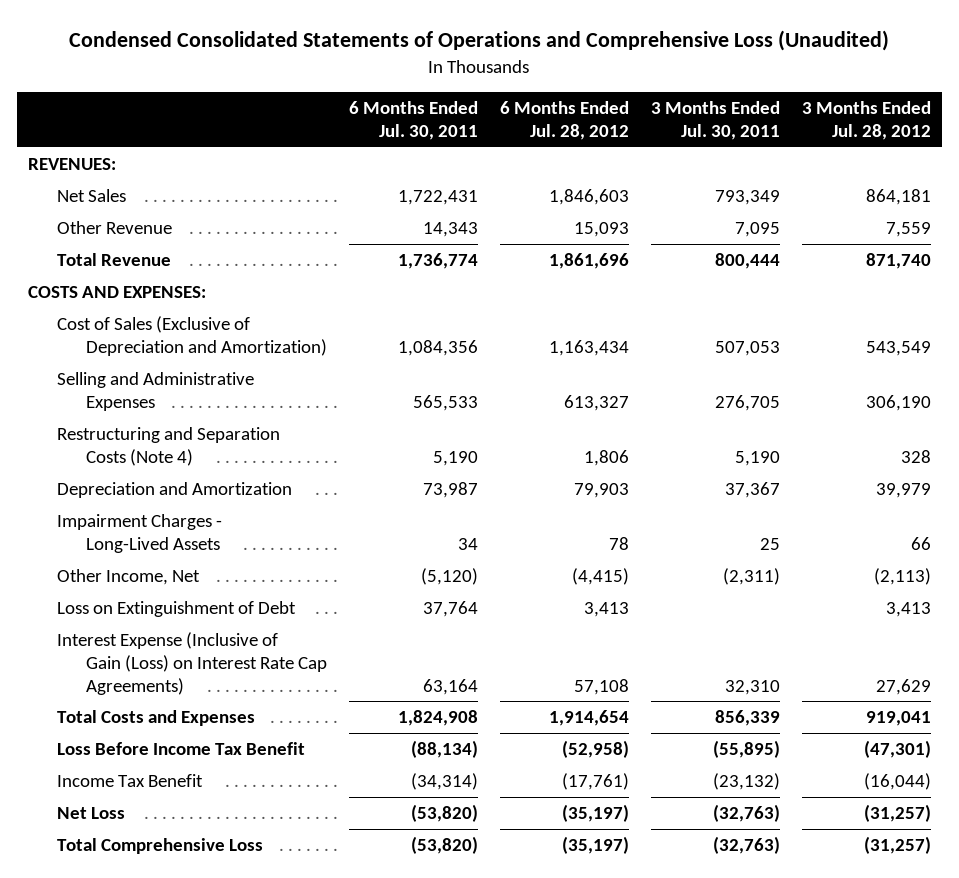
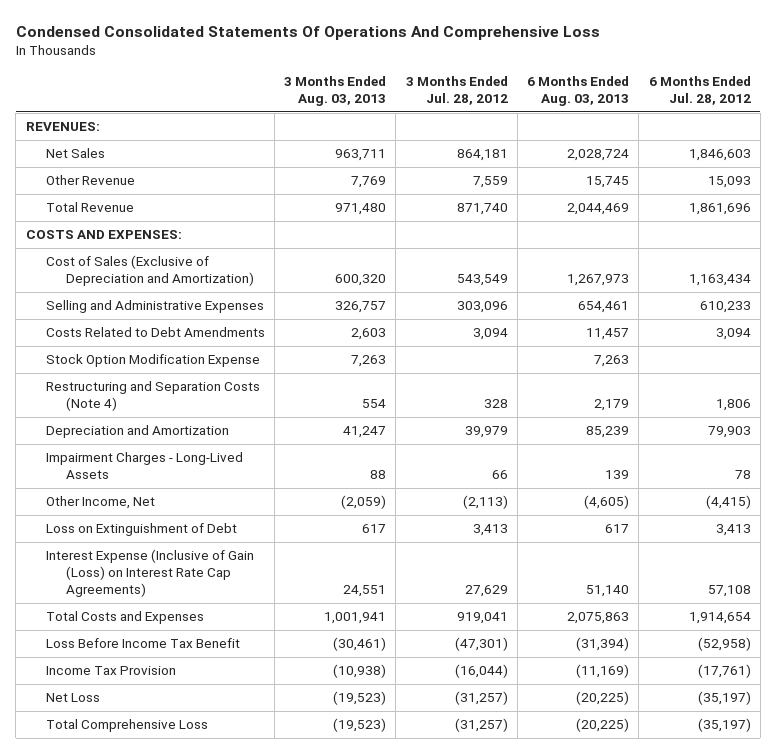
- Condensed Consolidated Statements of Operations and Comprehensive Loss (Unaudited)
+ Condensed Consolidated Statements Of Operations And Comprehensive Loss
- | 6 Months Ended Jul. 30, 2011 | 6 Months Ended Jul. 28, 2012 | 3 Months Ended Jul. 30, 2011 | 3 Months Ended Jul. 28, 2012
+ | 3 Months Ended Aug. 03, 2013 | 3 Months Ended Jul. 28, 2012 | 6 Months Ended Aug. 03, 2013 | 6 Months Ended Jul. 28, 2012
- Selling and Administrative Expenses | 565,533 | 613,327 | 276,705 | 306,190
+ Selling and Administrative Expenses | 326,757 | 303,096 | 654,461 | 610,233
+ Costs Related to Debt Amendments | 2,603 | 3,094 | 11,457 | 3,094
+ Stock Option Modification Expense | 7,263 | | 7,263 |
- Income Tax Benefit | (34,314) | (17,761) | (23,132) | (16,044)
+ Income Tax Provision | (10,938) | (16,044) | (11,169) | (17,761)

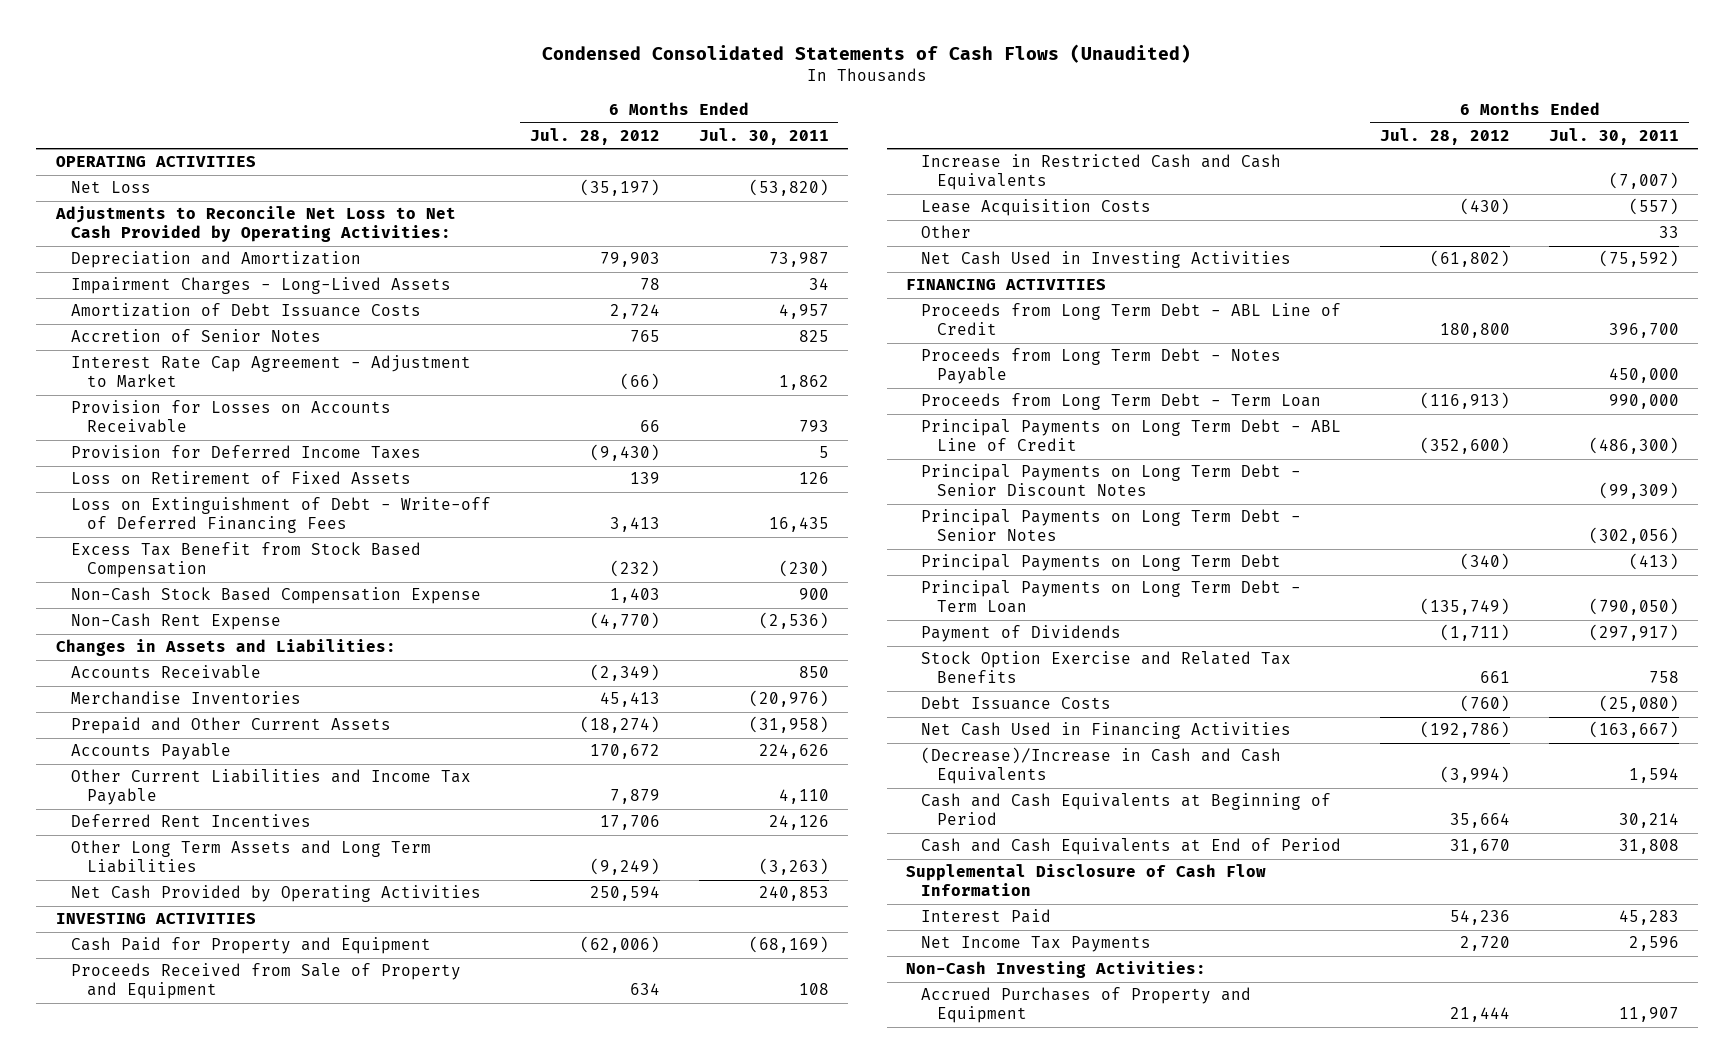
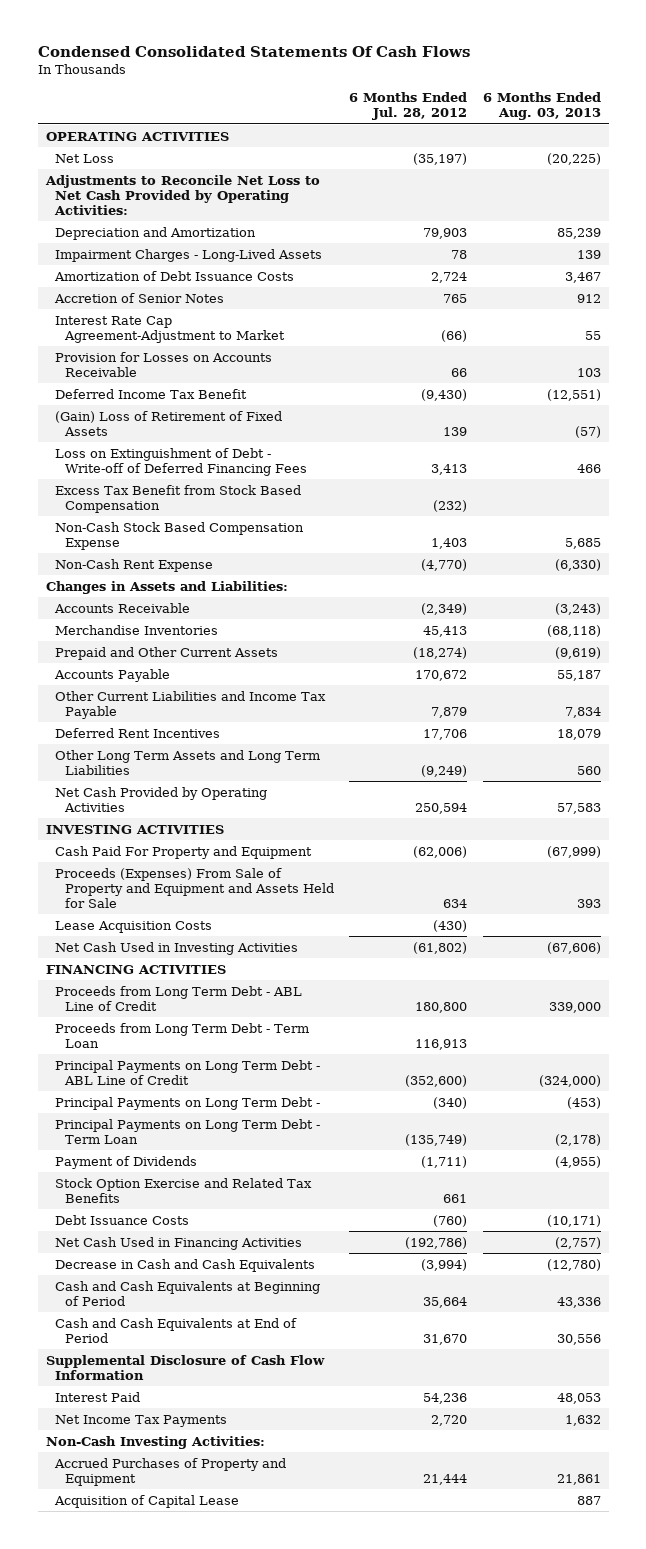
- Condensed Consolidated Statements of Cash Flows (Unaudited)
+ Condensed Consolidated Statements Of Cash Flows
- | 6 Months Ended Jul. 28, 2012 | 6 Months Ended Jul. 30, 2011
+ | 6 Months Ended Jul. 28, 2012 | 6 Months Ended Aug. 03, 2013
- Interest Rate Cap Agreement - Adjustment to Market | (66) | 1,862
+ Interest Rate Cap Agreement-Adjustment to Market | (66) | 55
- Provision for Deferred Income Taxes | (9,430) | 5
- Loss on Retirement of Fixed Assets | 139 | 126
+ Deferred Income Tax Benefit | (9,430) | (12,551)
+ (Gain) Loss of Retirement of Fixed Assets | 139 | (57)
- Cash Paid for Property and Equipment | (62,006) | (68,169)
- Proceeds Received from Sale of Property and Equipment | 634 | 108
- Increase in Restricted Cash and Cash Equivalents | | (7,007)
+ Cash Paid For Property and Equipment | (62,006) | (67,999)
+ Proceeds (Expenses) From Sale of Property and Equipment and Assets Held for Sale | 634 | 393
- Other | | 33
- Proceeds from Long Term Debt - Notes Payable | | 450,000
- Proceeds from Long Term Debt - Term Loan | (116,913) | 990,000
+ Proceeds from Long Term Debt - Term Loan | 116,913 |
- Principal Payments on Long Term Debt - Senior Discount Notes | | (99,309)
- Principal Payments on Long Term Debt - Senior Notes | | (302,056)
- Principal Payments on Long Term Debt | (340) | (413)
+ Principal Payments on Long Term Debt - | (340) | (453)
- (Decrease)/Increase in Cash and Cash Equivalents | (3,994) | 1,594
+ Decrease in Cash and Cash Equivalents | (3,994) | (12,780)
+ Acquisition of Capital Lease | | 887

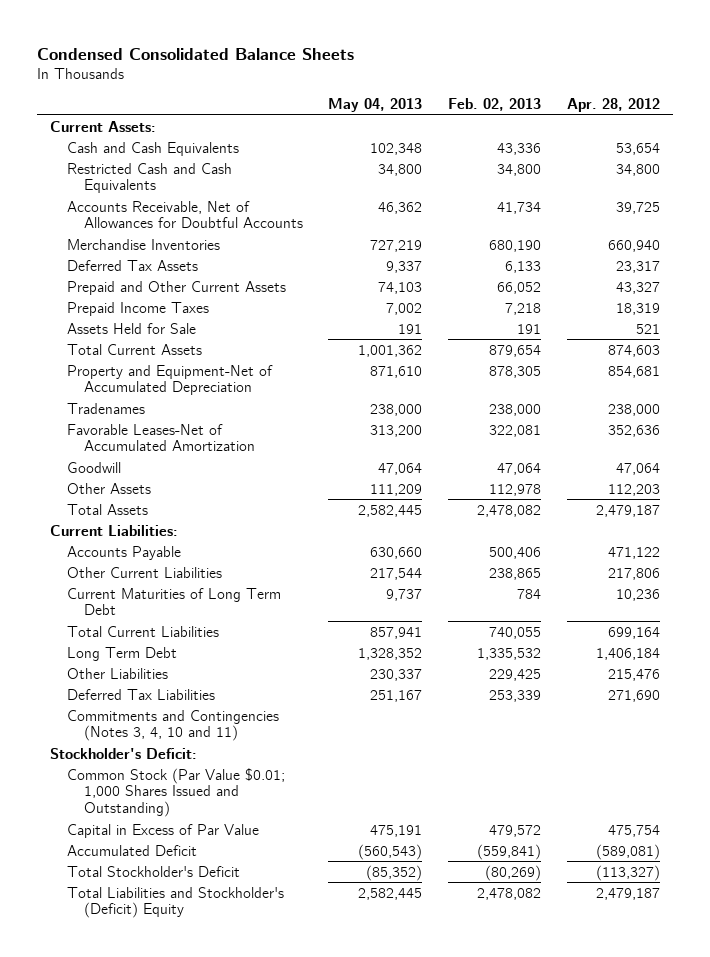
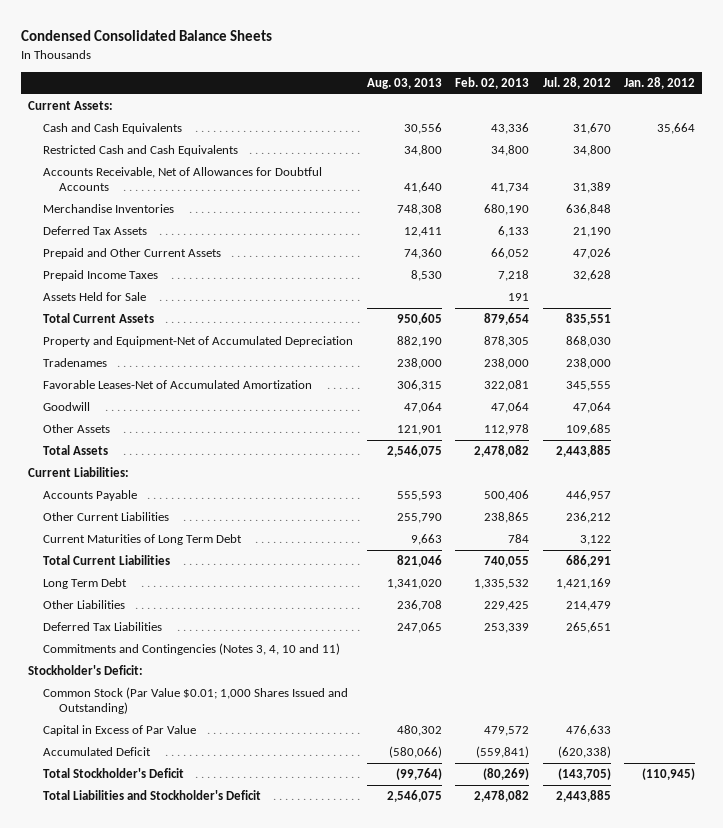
- | May 04, 2013 | Feb. 02, 2013 | Apr. 28, 2012
+ | Aug. 03, 2013 | Feb. 02, 2013 | Jul. 28, 2012 | Jan. 28, 2012
- Total Liabilities and Stockholder's (Deficit) Equity | 2,582,445 | 2,478,082 | 2,479,187
+ Total Liabilities and Stockholder's Deficit | 2,546,075 | 2,478,082 | 2,443,885 |

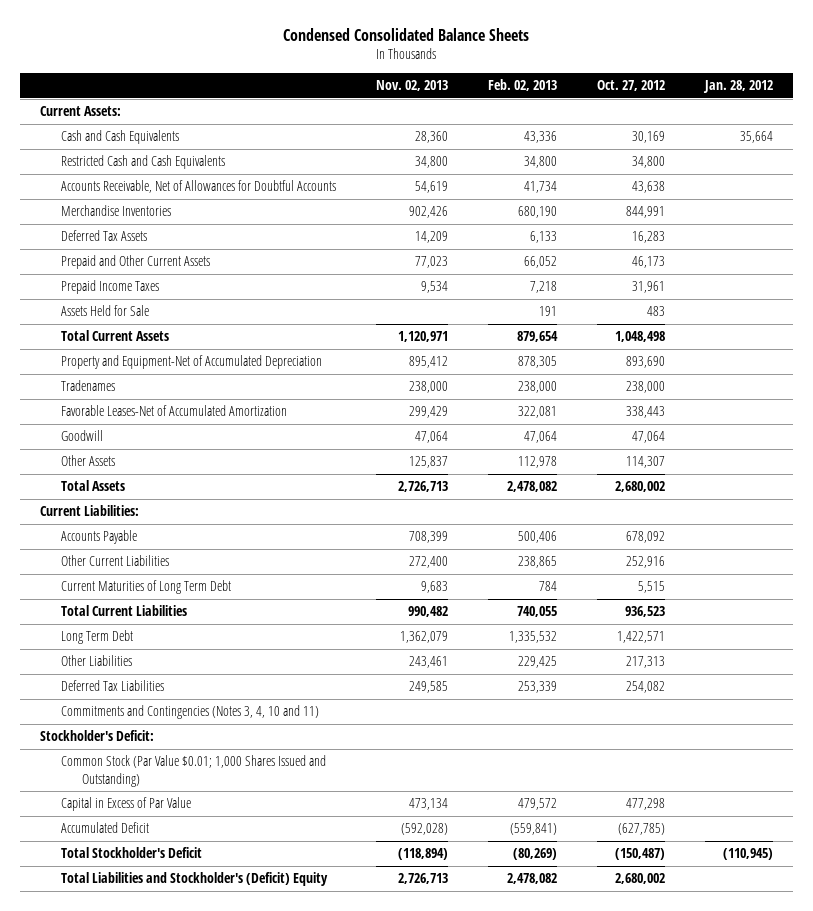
- | Aug. 03, 2013 | Feb. 02, 2013 | Jul. 28, 2012 | Jan. 28, 2012
+ | Nov. 02, 2013 | Feb. 02, 2013 | Oct. 27, 2012 | Jan. 28, 2012
- Total Liabilities and Stockholder's Deficit | 2,546,075 | 2,478,082 | 2,443,885 |
+ Total Liabilities and Stockholder's (Deficit) Equity | 2,726,713 | 2,478,082 | 2,680,002 |

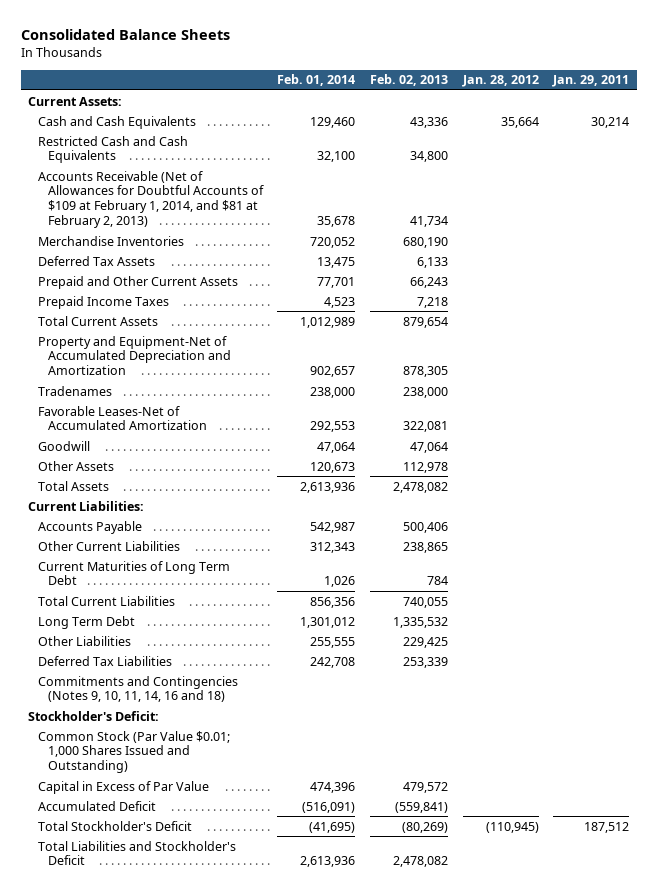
- Condensed Consolidated Balance Sheets
+ Consolidated Balance Sheets
- | Nov. 02, 2013 | Feb. 02, 2013 | Oct. 27, 2012 | Jan. 28, 2012
+ | Feb. 01, 2014 | Feb. 02, 2013 | Jan. 28, 2012 | Jan. 29, 2011
- Accounts Receivable, Net of Allowances for Doubtful Accounts | 54,619 | 41,734 | 43,638 |
+ Accounts Receivable (Net of Allowances for Doubtful Accounts of $109 at February 1, 2014, and $81 at February 2, 2013) | 35,678 | 41,734 | |
- Prepaid and Other Current Assets | 77,023 | 66,052 | 46,173 |
+ Prepaid and Other Current Assets | 77,701 | 66,243 | |
- Assets Held for Sale | | 191 | 483 |
- Property and Equipment-Net of Accumulated Depreciation | 895,412 | 878,305 | 893,690 |
+ Property and Equipment-Net of Accumulated Depreciation and Amortization | 902,657 | 878,305 | |
- Commitments and Contingencies (Notes 3, 4, 10 and 11)
+ Commitments and Contingencies (Notes 9, 10, 11, 14, 16 and 18)
- Total Liabilities and Stockholder's (Deficit) Equity | 2,726,713 | 2,478,082 | 2,680,002 |
+ Total Liabilities and Stockholder's Deficit | 2,613,936 | 2,478,082 | |

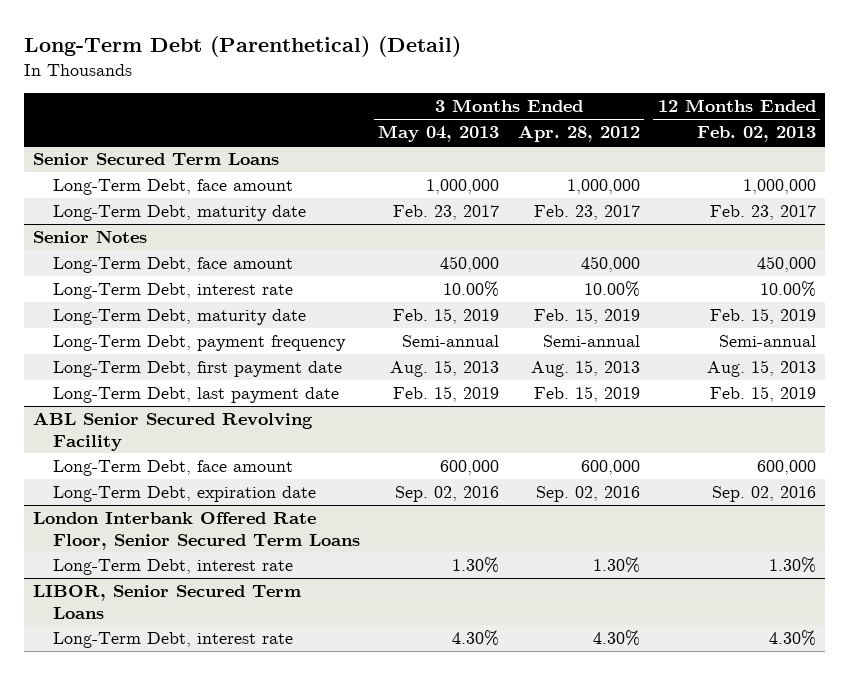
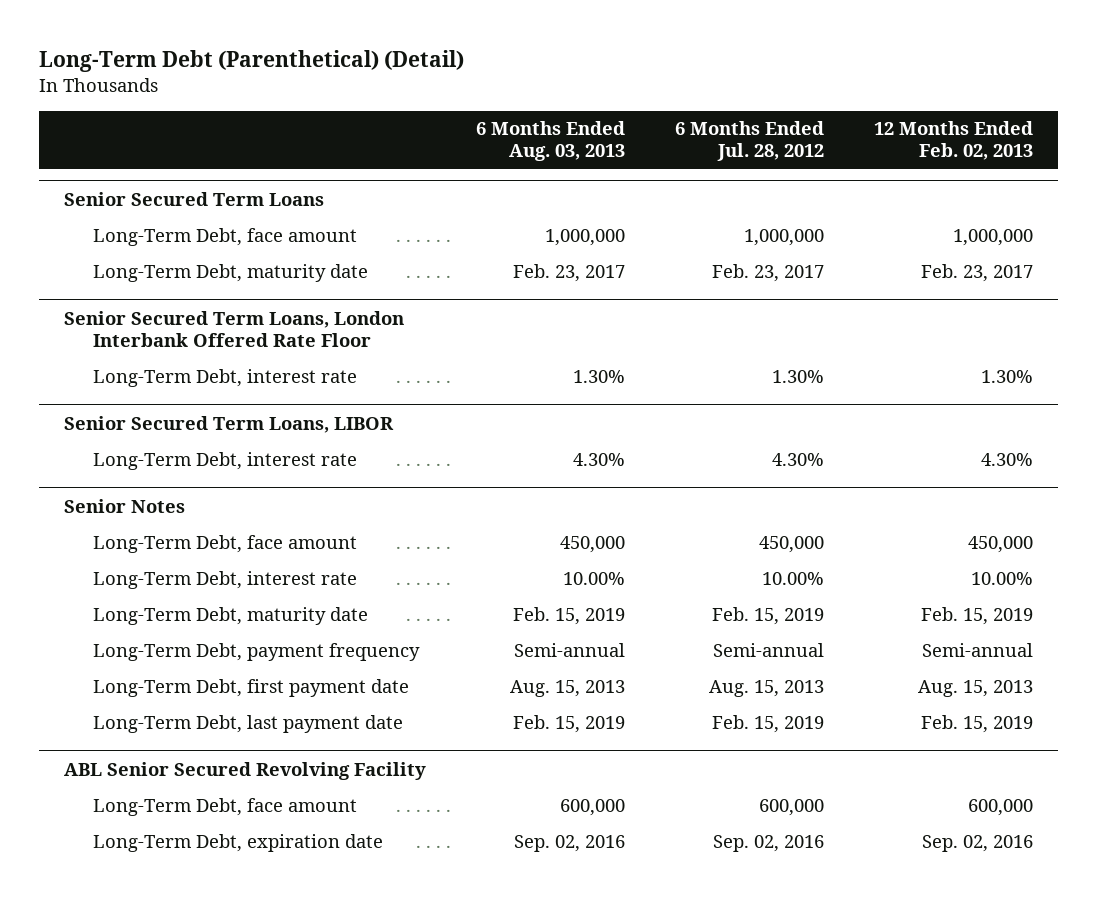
- | 3 Months Ended May 04, 2013 | 3 Months Ended Apr. 28, 2012 | 12 Months Ended Feb. 02, 2013
+ | 6 Months Ended Aug. 03, 2013 | 6 Months Ended Jul. 28, 2012 | 12 Months Ended Feb. 02, 2013
+ Senior Secured Term Loans, London Interbank Offered Rate Floor
+ Long-Term Debt, interest rate | 1.30% | 1.30% | 1.30%
+ Senior Secured Term Loans, LIBOR
+ Long-Term Debt, interest rate | 4.30% | 4.30% | 4.30%
- London Interbank Offered Rate Floor, Senior Secured Term Loans
- Long-Term Debt, interest rate | 1.30% | 1.30% | 1.30%
- LIBOR, Senior Secured Term Loans
- Long-Term Debt, interest rate | 4.30% | 4.30% | 4.30%

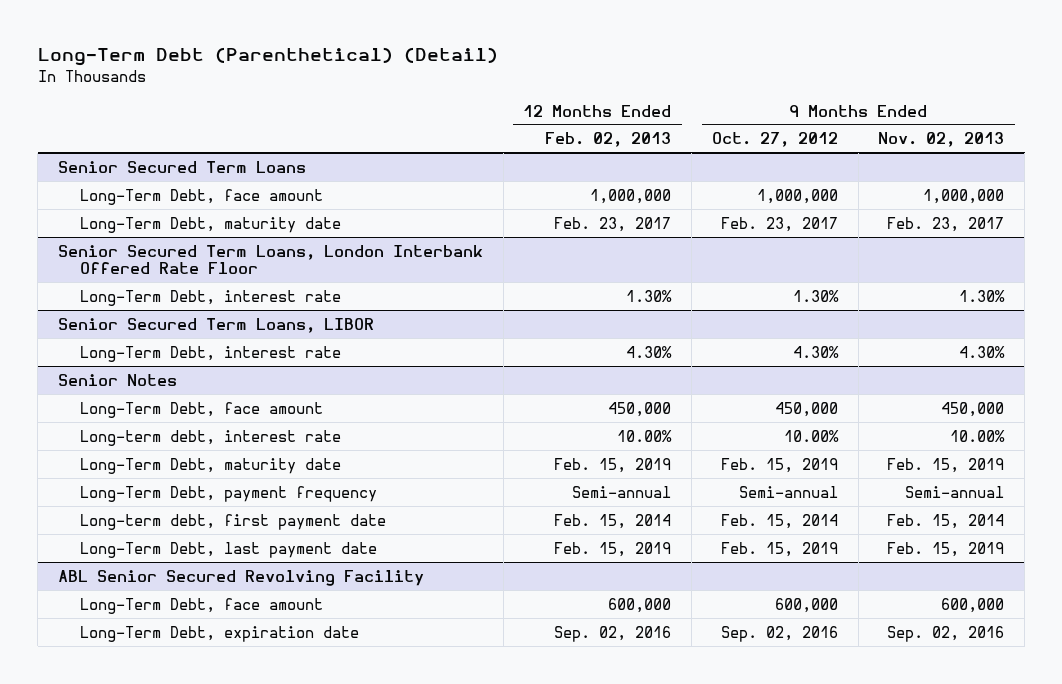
- | 6 Months Ended Aug. 03, 2013 | 6 Months Ended Jul. 28, 2012 | 12 Months Ended Feb. 02, 2013
+ | 12 Months Ended Feb. 02, 2013 | 9 Months Ended Oct. 27, 2012 | 9 Months Ended Nov. 02, 2013
@ Senior Notes
- Long-Term Debt, interest rate | 10.00% | 10.00% | 10.00%
+ Long-term debt, interest rate | 10.00% | 10.00% | 10.00%
- Long-Term Debt, first payment date | Aug. 15, 2013 | Aug. 15, 2013 | Aug. 15, 2013
+ Long-term debt, first payment date | Feb. 15, 2014 | Feb. 15, 2014 | Feb. 15, 2014

